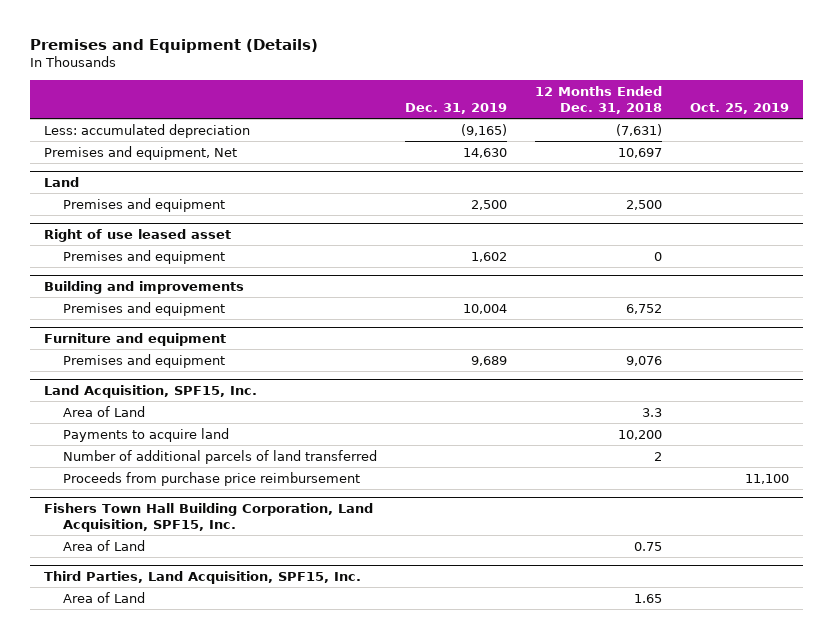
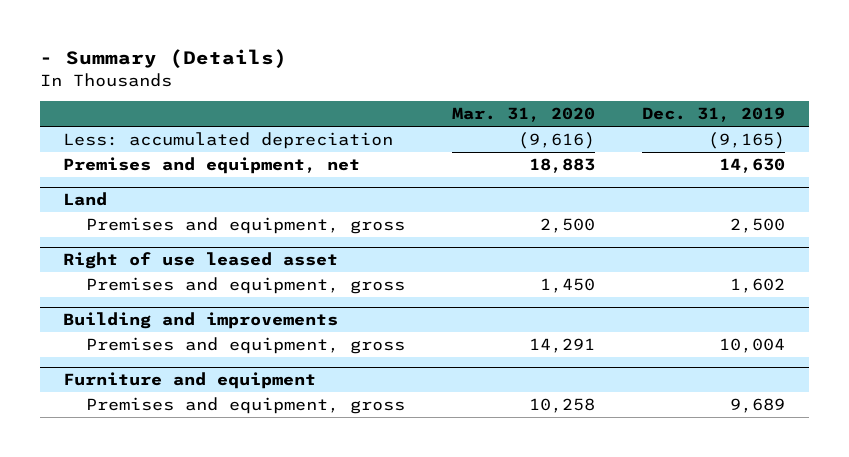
- Premises and Equipment (Details)
+ - Summary (Details)
- | Dec. 31, 2019 | 12 Months Ended Dec. 31, 2018 | Oct. 25, 2019
+ | Mar. 31, 2020 | Dec. 31, 2019
- Premises and equipment, Net | 14,630 | 10,697 |
+ Premises and equipment, net | 18,883 | 14,630
@ Land
- Premises and equipment | 2,500 | 2,500 |
+ Premises and equipment, gross | 2,500 | 2,500
@ Right of use leased asset
- Premises and equipment | 1,602 | 0 |
+ Premises and equipment, gross | 1,450 | 1,602
@ Building and improvements
- Premises and equipment | 10,004 | 6,752 |
+ Premises and equipment, gross | 14,291 | 10,004
@ Furniture and equipment
- Premises and equipment | 9,689 | 9,076 |
- Land Acquisition, SPF15, Inc.
- Area of Land | | 3.3 |
- Payments to acquire land | | 10,200 |
- Number of additional parcels of land transferred | | 2 |
- Proceeds from purchase price reimbursement | | | 11,100
- Fishers Town Hall Building Corporation, Land Acquisition, SPF15, Inc.
- Area of Land | | 0.75 |
- Third Parties, Land Acquisition, SPF15, Inc.
- Area of Land | | 1.65 |
@ Furniture and equipment
+ Premises and equipment, gross | 10,258 | 9,689

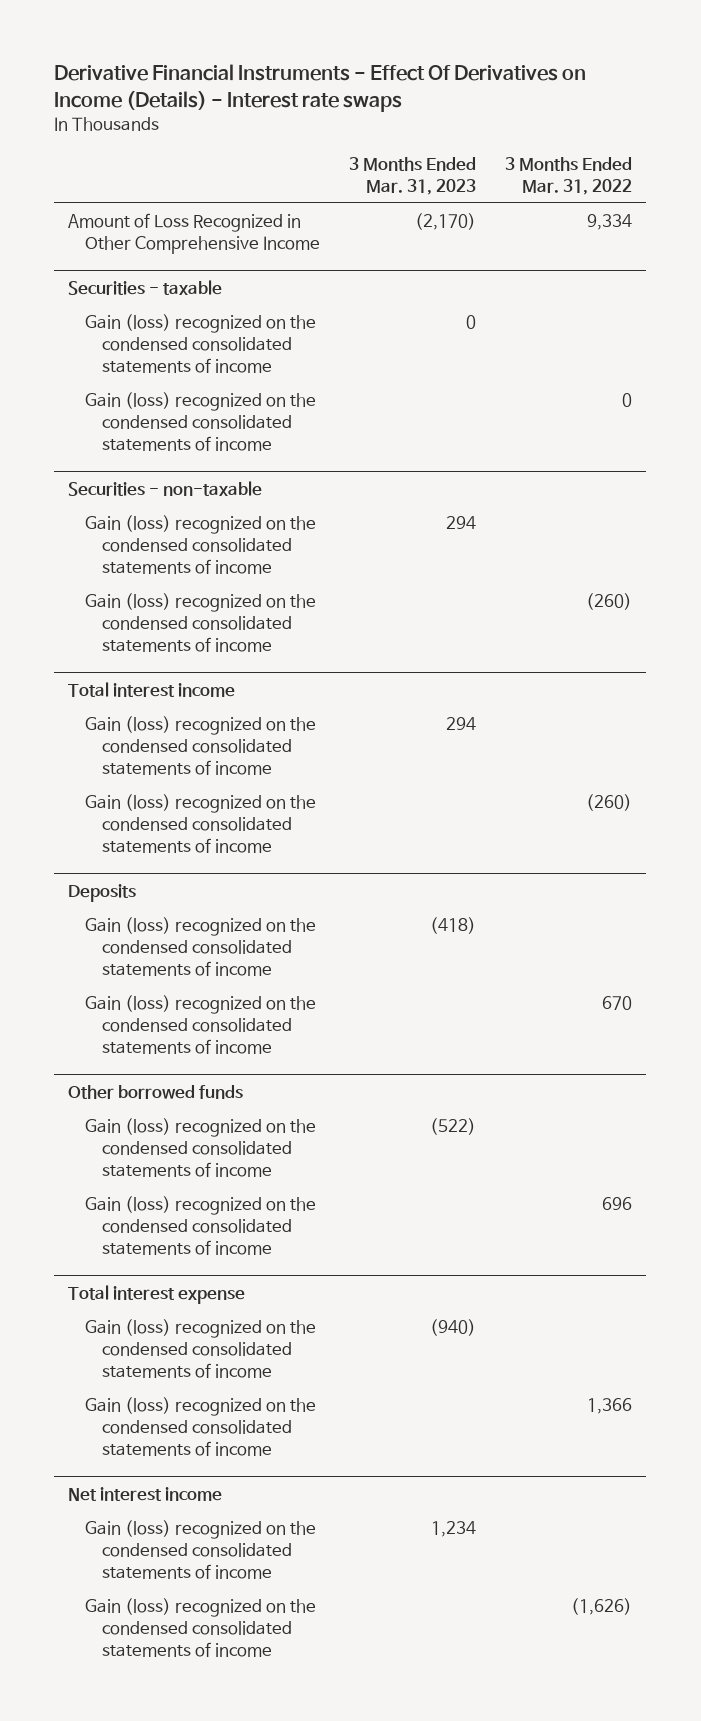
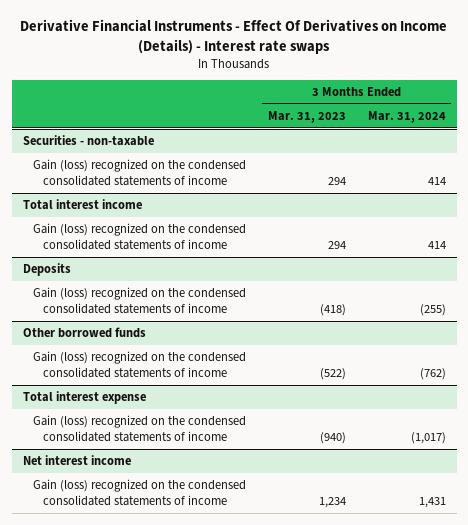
- | 3 Months Ended Mar. 31, 2023 | 3 Months Ended Mar. 31, 2022
+ | 3 Months Ended Mar. 31, 2023 | 3 Months Ended Mar. 31, 2024
- Amount of Loss Recognized in Other Comprehensive Income | (2,170) | 9,334
- Securities - taxable
- Gain (loss) recognized on the condensed consolidated statements of income | 0 |
- Gain (loss) recognized on the condensed consolidated statements of income | | 0
@ Securities - non-taxable
- Gain (loss) recognized on the condensed consolidated statements of income | | (260)
@ Total interest income
- Gain (loss) recognized on the condensed consolidated statements of income | | (260)
@ Deposits
- Gain (loss) recognized on the condensed consolidated statements of income | | 670
@ Other borrowed funds
- Gain (loss) recognized on the condensed consolidated statements of income | | 696
@ Total interest expense
- Gain (loss) recognized on the condensed consolidated statements of income | | 1,366
@ Net interest income
- Gain (loss) recognized on the condensed consolidated statements of income | | (1,626)

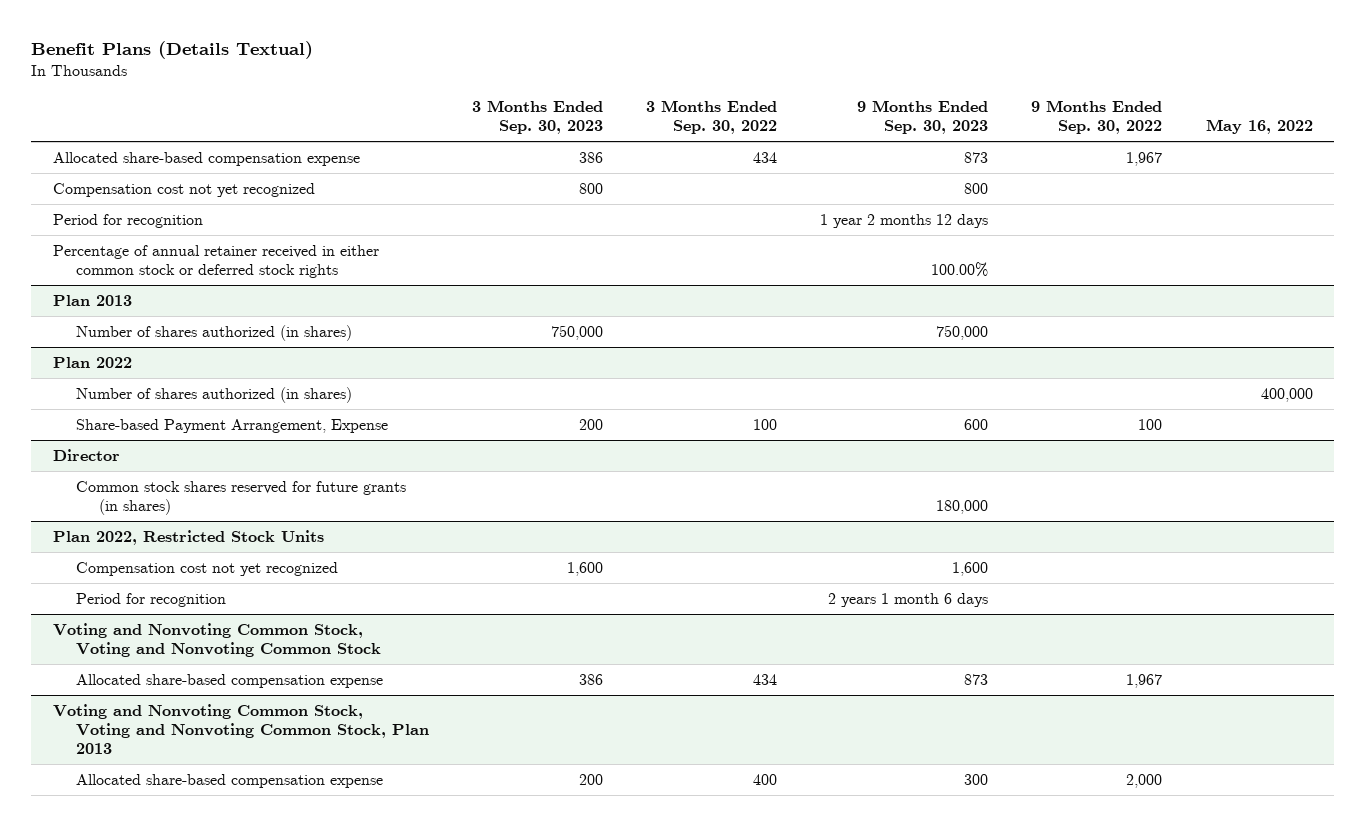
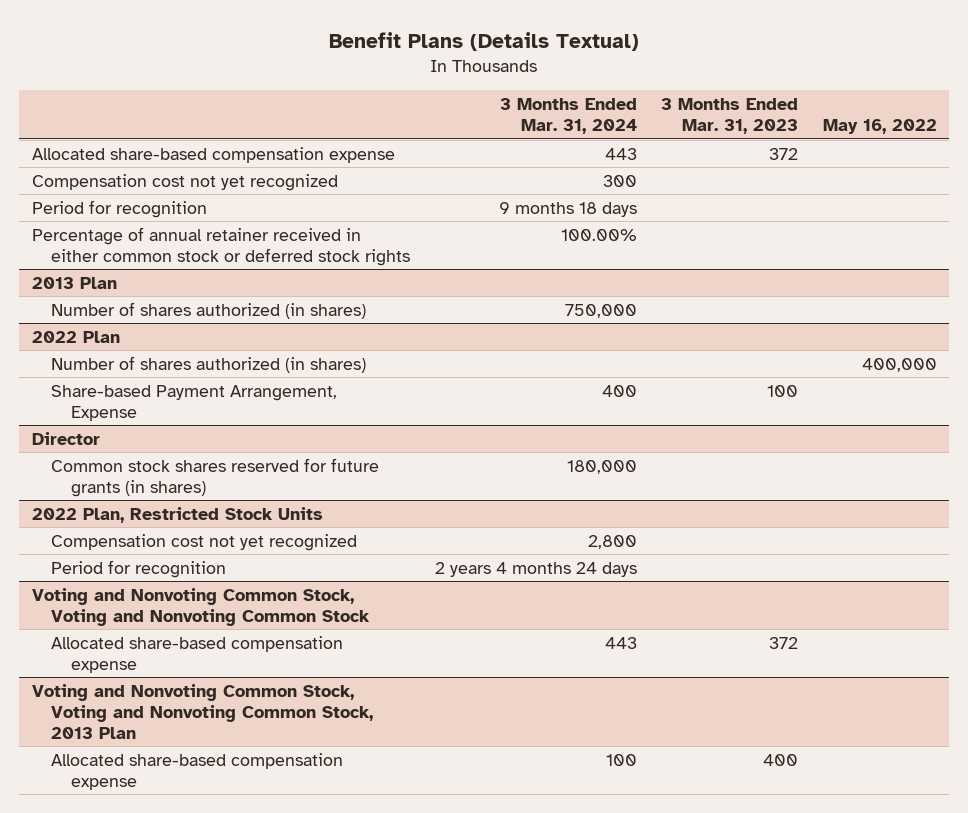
- | 3 Months Ended Sep. 30, 2023 | 3 Months Ended Sep. 30, 2022 | 9 Months Ended Sep. 30, 2023 | 9 Months Ended Sep. 30, 2022 | May 16, 2022
+ | 3 Months Ended Mar. 31, 2024 | 3 Months Ended Mar. 31, 2023 | May 16, 2022
- Plan 2013
+ 2013 Plan
- Plan 2022
+ 2022 Plan
- Plan 2022, Restricted Stock Units
+ 2022 Plan, Restricted Stock Units
- Voting and Nonvoting Common Stock, Voting and Nonvoting Common Stock, Plan 2013
+ Voting and Nonvoting Common Stock, Voting and Nonvoting Common Stock, 2013 Plan

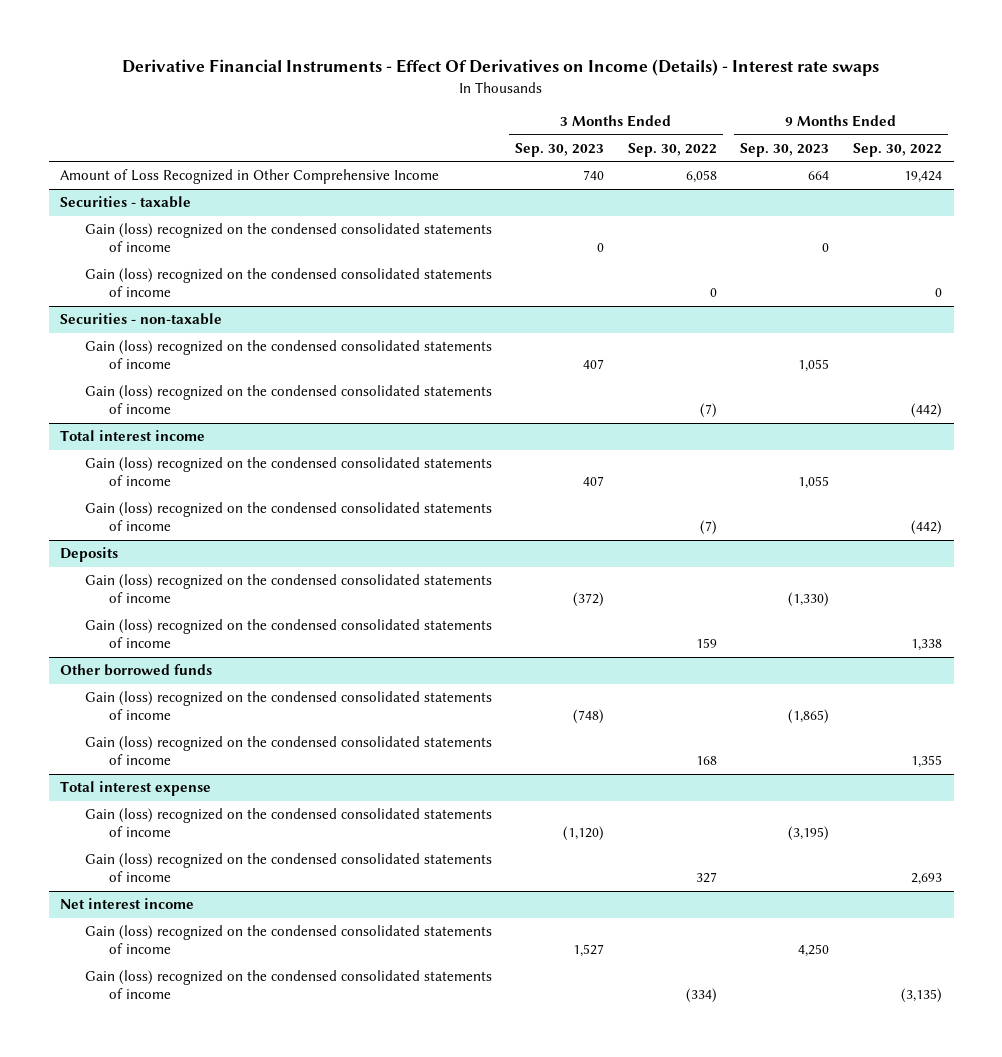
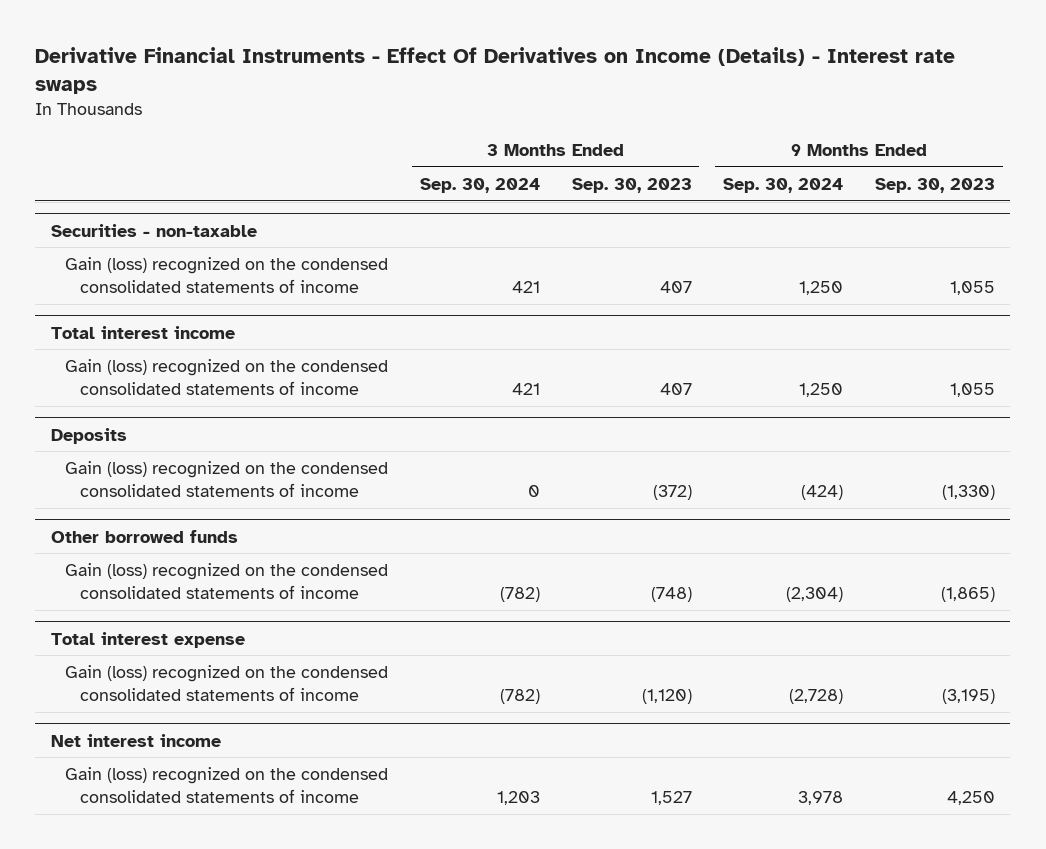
- | 3 Months Ended Sep. 30, 2023 | 3 Months Ended Sep. 30, 2022 | 9 Months Ended Sep. 30, 2023 | 9 Months Ended Sep. 30, 2022
+ | 3 Months Ended Sep. 30, 2024 | 3 Months Ended Sep. 30, 2023 | 9 Months Ended Sep. 30, 2024 | 9 Months Ended Sep. 30, 2023
- Amount of Loss Recognized in Other Comprehensive Income | 740 | 6,058 | 664 | 19,424
- Securities - taxable
- Gain (loss) recognized on the condensed consolidated statements of income | 0 | | 0 |
- Gain (loss) recognized on the condensed consolidated statements of income | | 0 | | 0
@ Securities - non-taxable
- Gain (loss) recognized on the condensed consolidated statements of income | | (7) | | (442)
@ Total interest income
- Gain (loss) recognized on the condensed consolidated statements of income | | (7) | | (442)
@ Deposits
- Gain (loss) recognized on the condensed consolidated statements of income | | 159 | | 1,338
@ Other borrowed funds
- Gain (loss) recognized on the condensed consolidated statements of income | | 168 | | 1,355
@ Total interest expense
- Gain (loss) recognized on the condensed consolidated statements of income | | 327 | | 2,693
@ Net interest income
- Gain (loss) recognized on the condensed consolidated statements of income | | (334) | | (3,135)

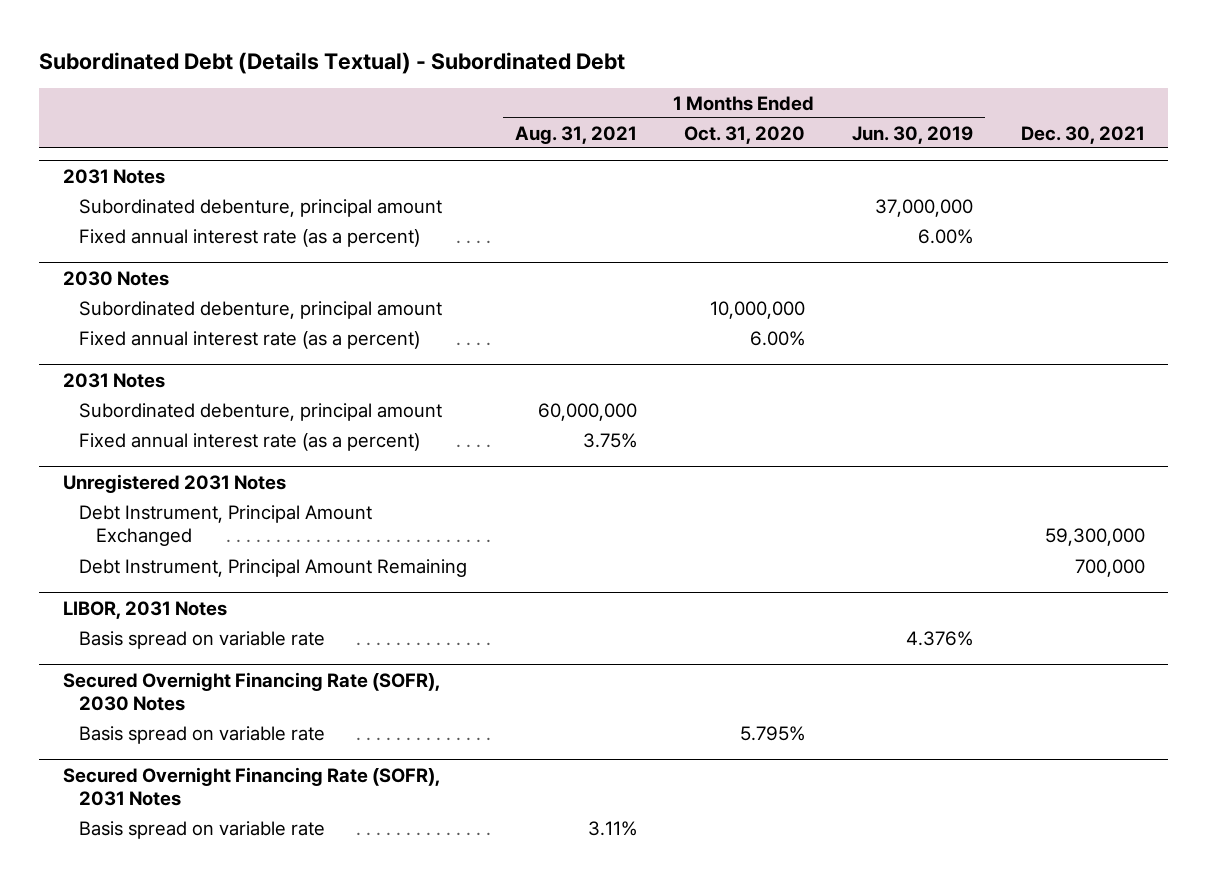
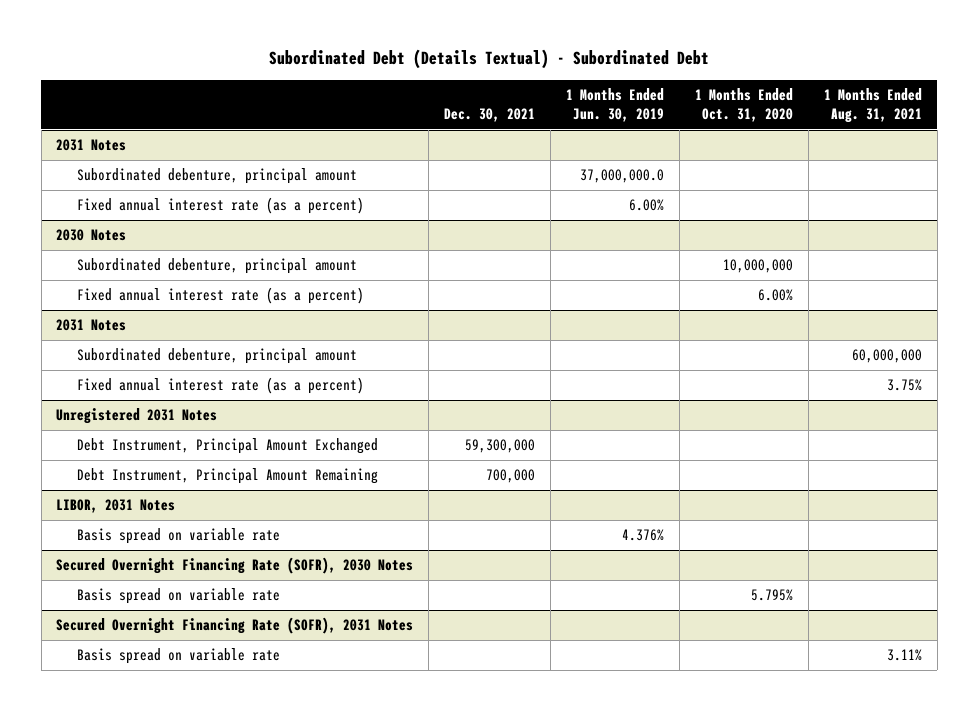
- | 1 Months Ended Aug. 31, 2021 | 1 Months Ended Oct. 31, 2020 | 1 Months Ended Jun. 30, 2019 | Dec. 30, 2021
+ | Dec. 30, 2021 | 1 Months Ended Jun. 30, 2019 | 1 Months Ended Oct. 31, 2020 | 1 Months Ended Aug. 31, 2021
@ 2031 Notes
- Subordinated debenture, principal amount | | | 37,000,000 |
+ Subordinated debenture, principal amount | | 37,000,000.0 | |

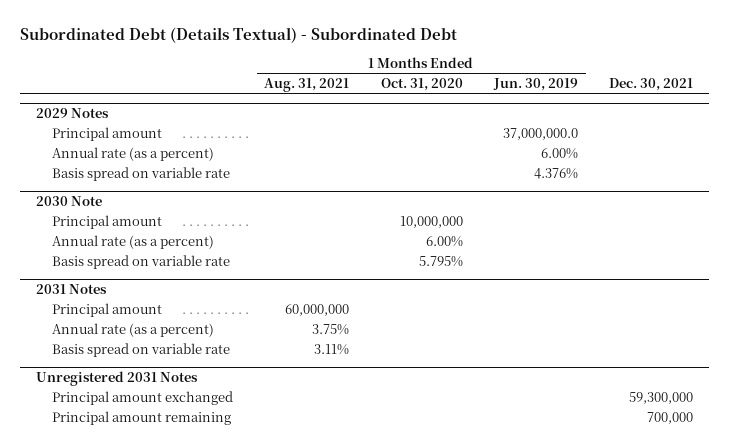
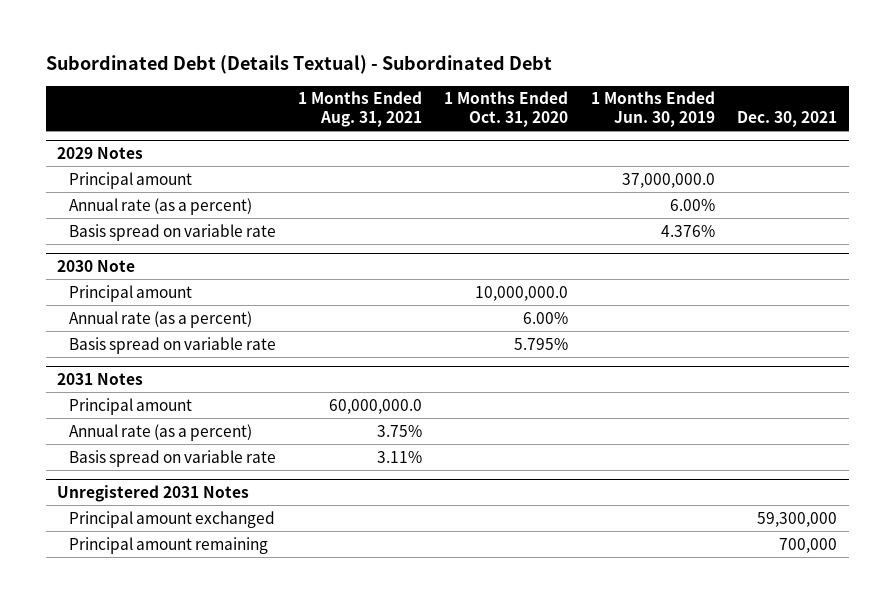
@ 2030 Note
- Principal amount | | 10,000,000 | |
+ Principal amount | | 10,000,000.0 | |
@ 2031 Notes
- Principal amount | 60,000,000 | | |
+ Principal amount | 60,000,000.0 | | |

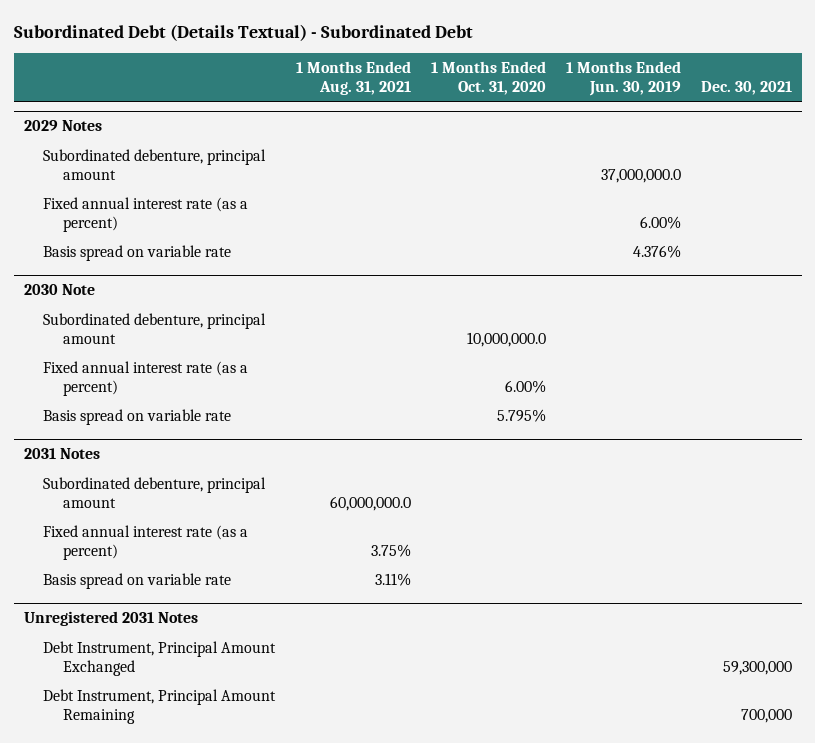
@ 2029 Notes
- Principal amount | | | 37,000,000.0 |
- Annual rate (as a percent) | | | 6.00% |
+ Subordinated debenture, principal amount | | | 37,000,000.0 |
+ Fixed annual interest rate (as a percent) | | | 6.00% |
@ 2030 Note
- Principal amount | | 10,000,000.0 | |
- Annual rate (as a percent) | | 6.00% | |
+ Subordinated debenture, principal amount | | 10,000,000.0 | |
+ Fixed annual interest rate (as a percent) | | 6.00% | |
@ 2031 Notes
- Principal amount | 60,000,000.0 | | |
- Annual rate (as a percent) | 3.75% | | |
+ Subordinated debenture, principal amount | 60,000,000.0 | | |
+ Fixed annual interest rate (as a percent) | 3.75% | | |
@ Unregistered 2031 Notes
- Principal amount exchanged | | | | 59,300,000
- Principal amount remaining | | | | 700,000
+ Debt Instrument, Principal Amount Exchanged | | | | 59,300,000
+ Debt Instrument, Principal Amount Remaining | | | | 700,000

